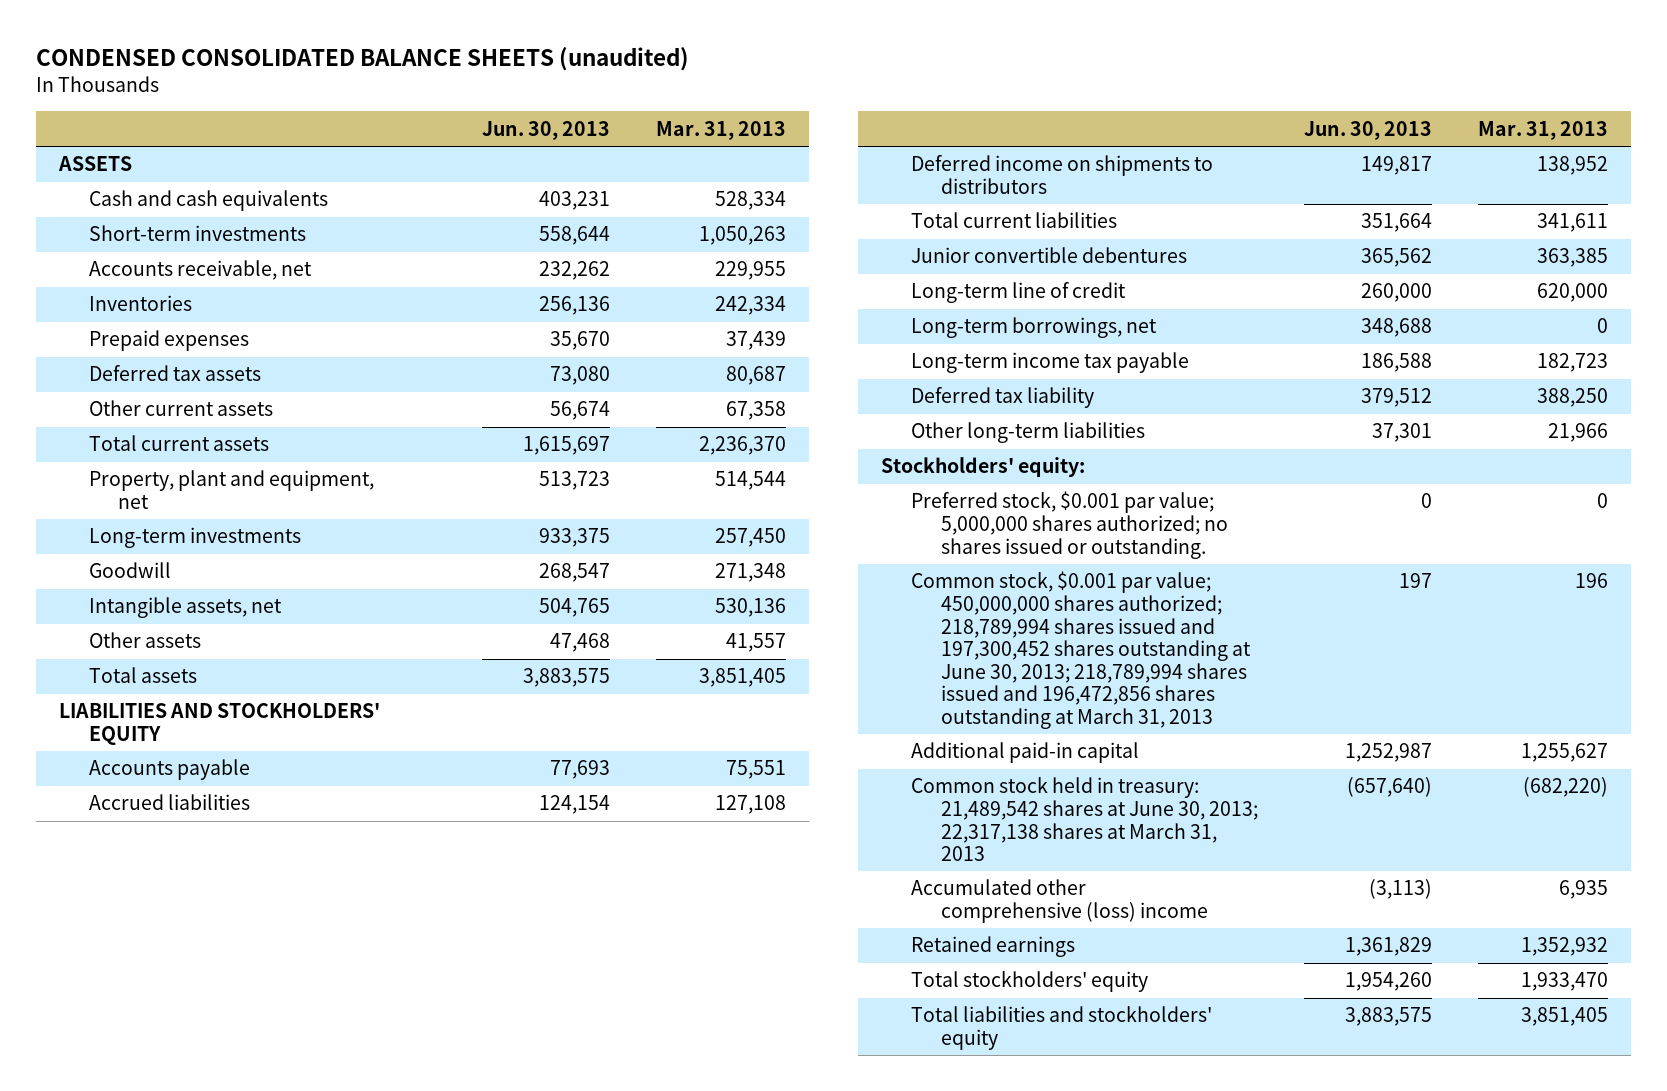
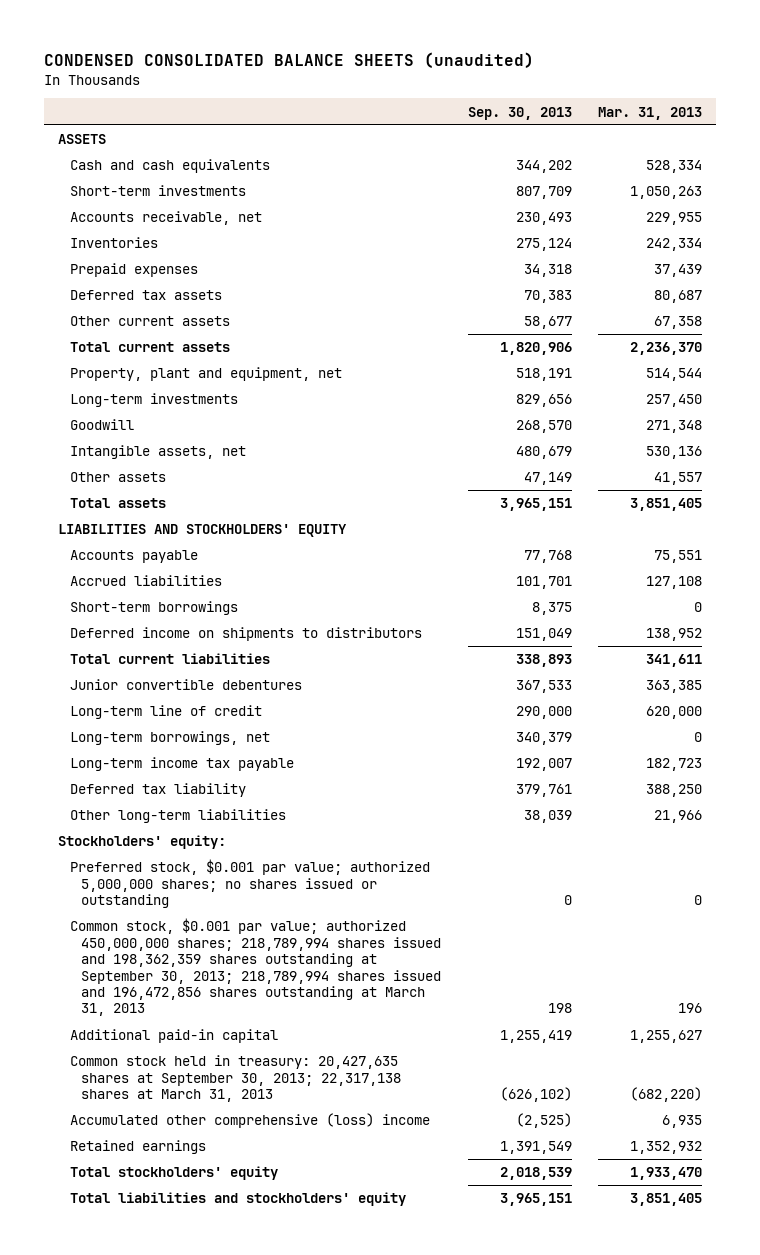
- | Jun. 30, 2013 | Mar. 31, 2013
+ | Sep. 30, 2013 | Mar. 31, 2013
+ Short-term borrowings | 8,375 | 0
- Preferred stock, $0.001 par value; 5,000,000 shares authorized; no shares issued or outstanding. | 0 | 0
- Common stock, $0.001 par value; 450,000,000 shares authorized; 218,789,994 shares issued and 197,300,452 shares outstanding at June 30, 2013; 218,789,994 shares issued and 196,472,856 shares outstanding at March 31, 2013 | 197 | 196
+ Preferred stock, $0.001 par value; authorized 5,000,000 shares; no shares issued or outstanding | 0 | 0
+ Common stock, $0.001 par value; authorized 450,000,000 shares; 218,789,994 shares issued and 198,362,359 shares outstanding at September 30, 2013; 218,789,994 shares issued and 196,472,856 shares outstanding at March 31, 2013 | 198 | 196
- Common stock held in treasury: 21,489,542 shares at June 30, 2013; 22,317,138 shares at March 31, 2013 | (657,640) | (682,220)
+ Common stock held in treasury: 20,427,635 shares at September 30, 2013; 22,317,138 shares at March 31, 2013 | (626,102) | (682,220)

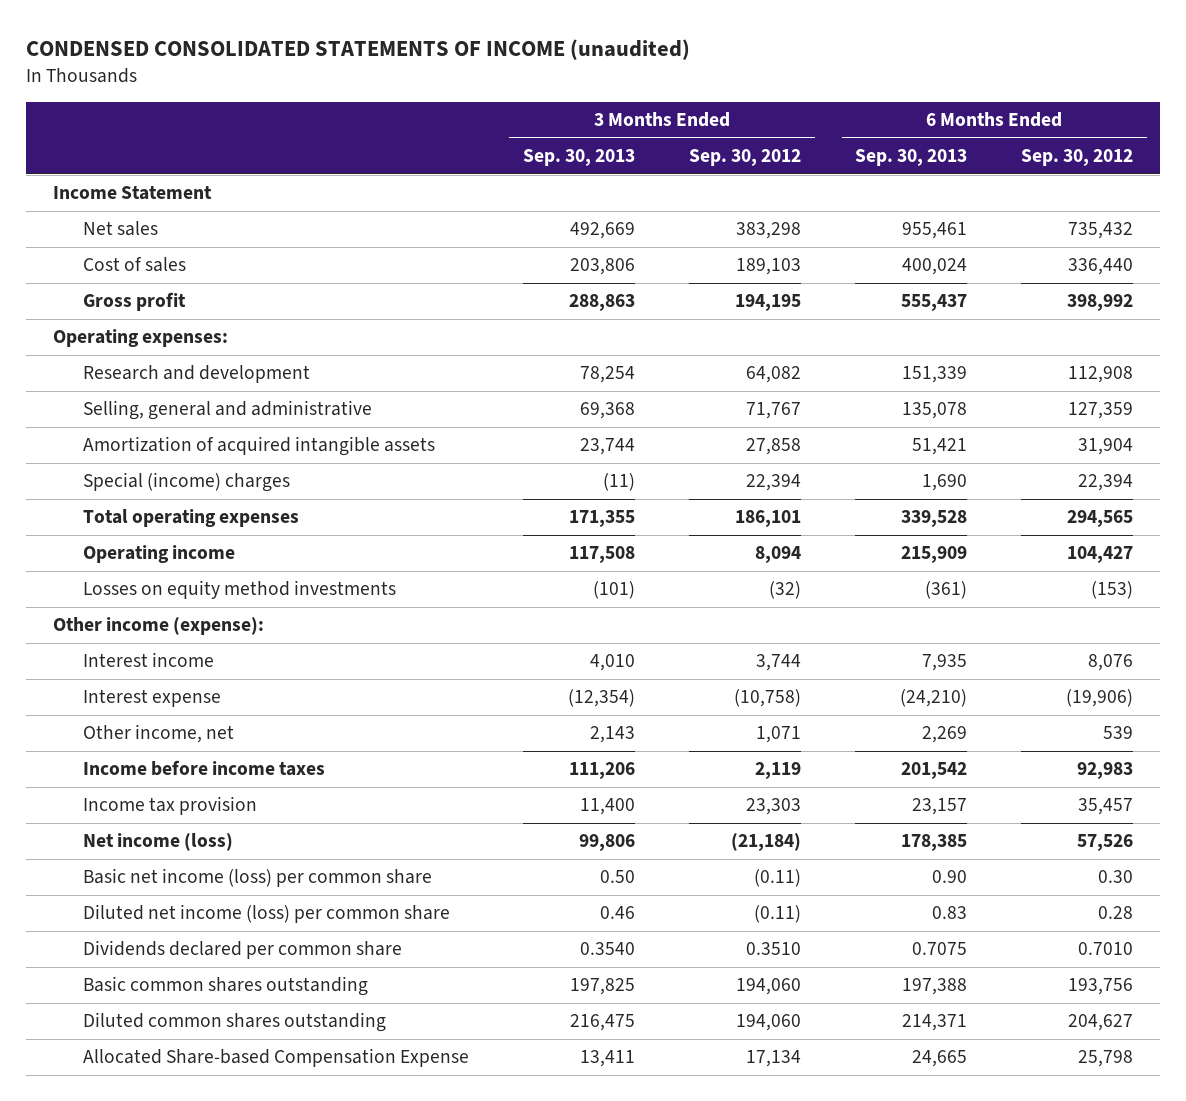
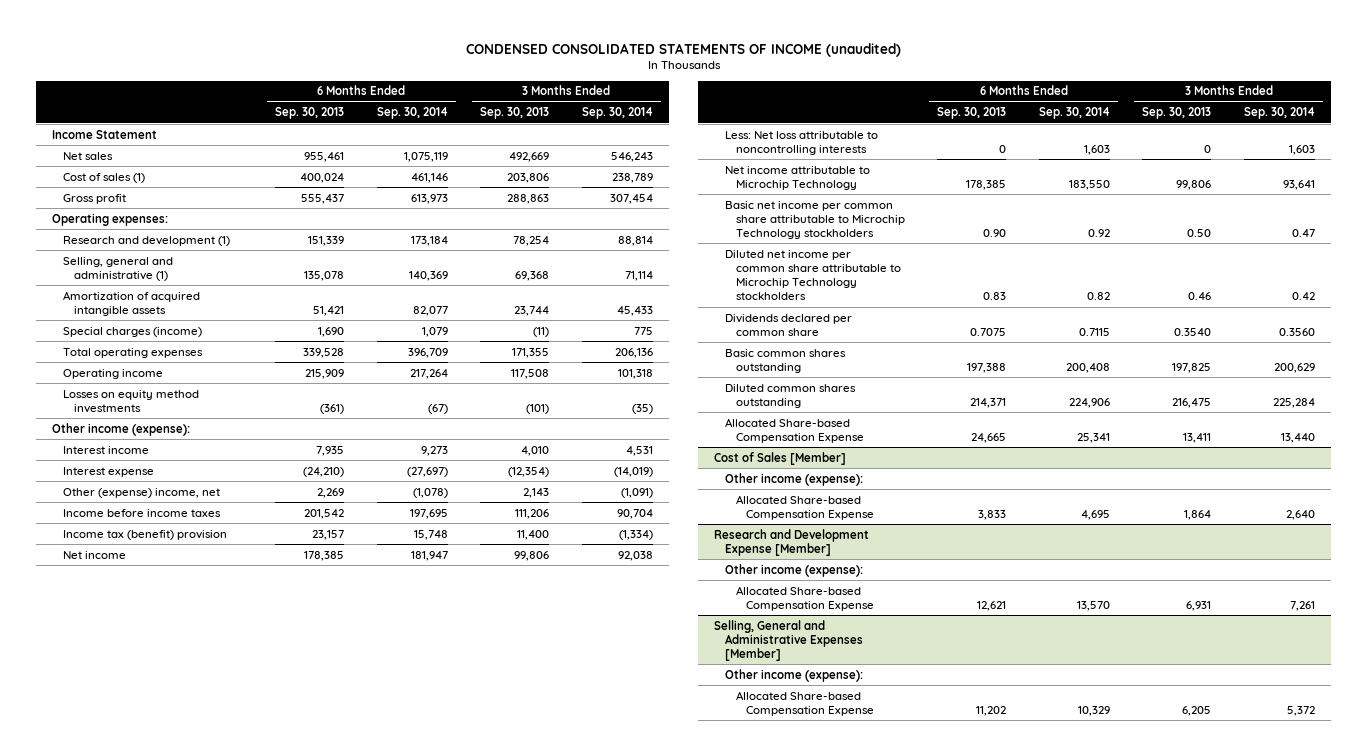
- | 3 Months Ended Sep. 30, 2013 | 3 Months Ended Sep. 30, 2012 | 6 Months Ended Sep. 30, 2013 | 6 Months Ended Sep. 30, 2012
+ | 6 Months Ended Sep. 30, 2013 | 6 Months Ended Sep. 30, 2014 | 3 Months Ended Sep. 30, 2013 | 3 Months Ended Sep. 30, 2014
- Cost of sales | 203,806 | 189,103 | 400,024 | 336,440
+ Cost of sales (1) | 400,024 | 461,146 | 203,806 | 238,789
- Research and development | 78,254 | 64,082 | 151,339 | 112,908
- Selling, general and administrative | 69,368 | 71,767 | 135,078 | 127,359
+ Research and development (1) | 151,339 | 173,184 | 78,254 | 88,814
+ Selling, general and administrative (1) | 135,078 | 140,369 | 69,368 | 71,114
- Special (income) charges | (11) | 22,394 | 1,690 | 22,394
+ Special charges (income) | 1,690 | 1,079 | (11) | 775
- Other income, net | 2,143 | 1,071 | 2,269 | 539
+ Other (expense) income, net | 2,269 | (1,078) | 2,143 | (1,091)
- Income tax provision | 11,400 | 23,303 | 23,157 | 35,457
- Net income (loss) | 99,806 | (21,184) | 178,385 | 57,526
- Basic net income (loss) per common share | 0.50 | (0.11) | 0.90 | 0.30
- Diluted net income (loss) per common share | 0.46 | (0.11) | 0.83 | 0.28
+ Income tax (benefit) provision | 23,157 | 15,748 | 11,400 | (1,334)
+ Net income | 178,385 | 181,947 | 99,806 | 92,038
+ Less: Net loss attributable to noncontrolling interests | 0 | 1,603 | 0 | 1,603
+ Net income attributable to Microchip Technology | 178,385 | 183,550 | 99,806 | 93,641
+ Basic net income per common share attributable to Microchip Technology stockholders | 0.90 | 0.92 | 0.50 | 0.47
+ Diluted net income per common share attributable to Microchip Technology stockholders | 0.83 | 0.82 | 0.46 | 0.42
+ Cost of Sales [Member]
+ Other income (expense):
+ Allocated Share-based Compensation Expense | 3,833 | 4,695 | 1,864 | 2,640
+ Research and Development Expense [Member]
+ Other income (expense):
+ Allocated Share-based Compensation Expense | 12,621 | 13,570 | 6,931 | 7,261
+ Selling, General and Administrative Expenses [Member]
+ Other income (expense):
+ Allocated Share-based Compensation Expense | 11,202 | 10,329 | 6,205 | 5,372

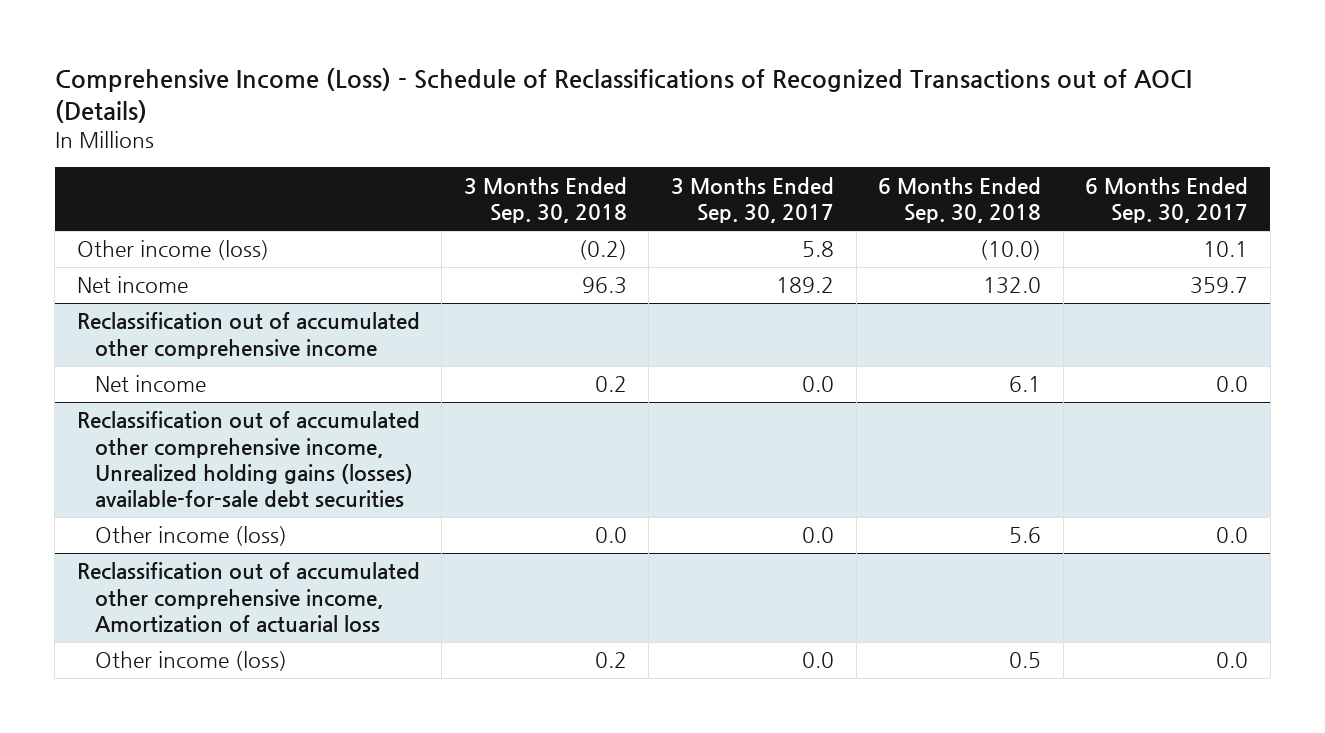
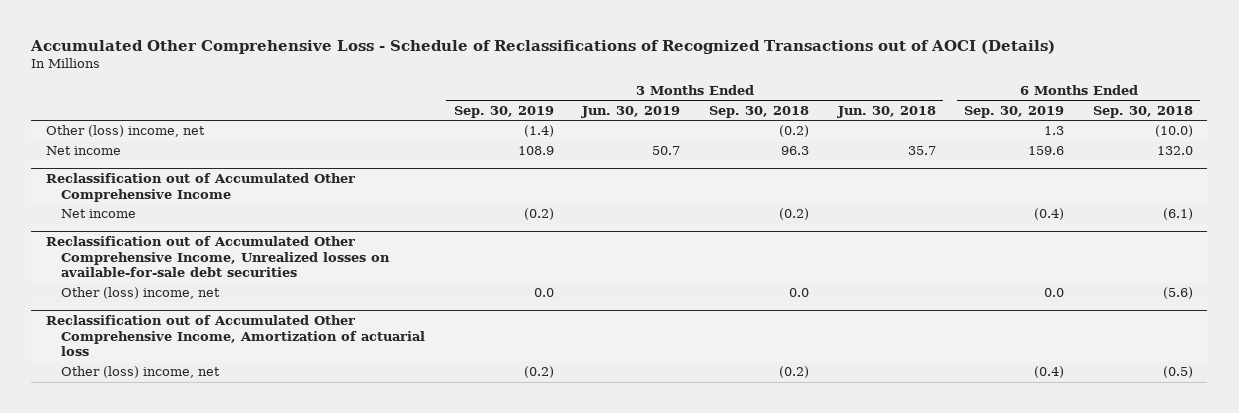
- Comprehensive Income (Loss) - Schedule of Reclassifications of Recognized Transactions out of AOCI (Details)
+ Accumulated Other Comprehensive Loss - Schedule of Reclassifications of Recognized Transactions out of AOCI (Details)
- | 3 Months Ended Sep. 30, 2018 | 3 Months Ended Sep. 30, 2017 | 6 Months Ended Sep. 30, 2018 | 6 Months Ended Sep. 30, 2017
+ | 3 Months Ended Sep. 30, 2019 | 3 Months Ended Jun. 30, 2019 | 3 Months Ended Sep. 30, 2018 | 3 Months Ended Jun. 30, 2018 | 6 Months Ended Sep. 30, 2019 | 6 Months Ended Sep. 30, 2018
- Other income (loss) | (0.2) | 5.8 | (10.0) | 10.1
+ Other (loss) income, net | (1.4) | | (0.2) | | 1.3 | (10.0)
- Reclassification out of accumulated other comprehensive income
- Net income | 0.2 | 0.0 | 6.1 | 0.0
- Reclassification out of accumulated other comprehensive income, Unrealized holding gains (losses) available-for-sale debt securities
- Other income (loss) | 0.0 | 0.0 | 5.6 | 0.0
- Reclassification out of accumulated other comprehensive income, Amortization of actuarial loss
- Other income (loss) | 0.2 | 0.0 | 0.5 | 0.0
+ Reclassification out of Accumulated Other Comprehensive Income
+ Net income | (0.2) | | (0.2) | | (0.4) | (6.1)
+ Reclassification out of Accumulated Other Comprehensive Income, Unrealized losses on available-for-sale debt securities
+ Other (loss) income, net | 0.0 | | 0.0 | | 0.0 | (5.6)
+ Reclassification out of Accumulated Other Comprehensive Income, Amortization of actuarial loss
+ Other (loss) income, net | (0.2) | | (0.2) | | (0.4) | (0.5)

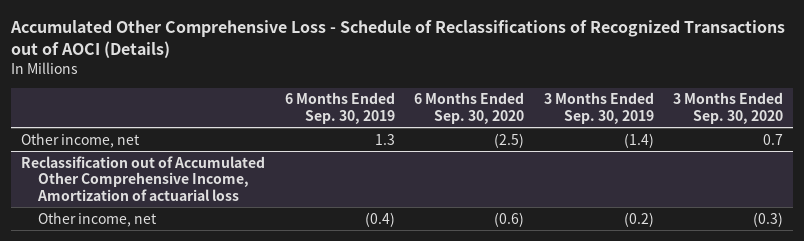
- | 3 Months Ended Sep. 30, 2019 | 3 Months Ended Jun. 30, 2019 | 3 Months Ended Sep. 30, 2018 | 3 Months Ended Jun. 30, 2018 | 6 Months Ended Sep. 30, 2019 | 6 Months Ended Sep. 30, 2018
+ | 6 Months Ended Sep. 30, 2019 | 6 Months Ended Sep. 30, 2020 | 3 Months Ended Sep. 30, 2019 | 3 Months Ended Sep. 30, 2020
- Other (loss) income, net | (1.4) | | (0.2) | | 1.3 | (10.0)
- Net income | 108.9 | 50.7 | 96.3 | 35.7 | 159.6 | 132.0
- Reclassification out of Accumulated Other Comprehensive Income
- Net income | (0.2) | | (0.2) | | (0.4) | (6.1)
- Reclassification out of Accumulated Other Comprehensive Income, Unrealized losses on available-for-sale debt securities
- Other (loss) income, net | 0.0 | | 0.0 | | 0.0 | (5.6)
+ Other income, net | 1.3 | (2.5) | (1.4) | 0.7
@ Reclassification out of Accumulated Other Comprehensive Income, Amortization of actuarial loss
- Other (loss) income, net | (0.2) | | (0.2) | | (0.4) | (0.5)
+ Other income, net | (0.4) | (0.6) | (0.2) | (0.3)

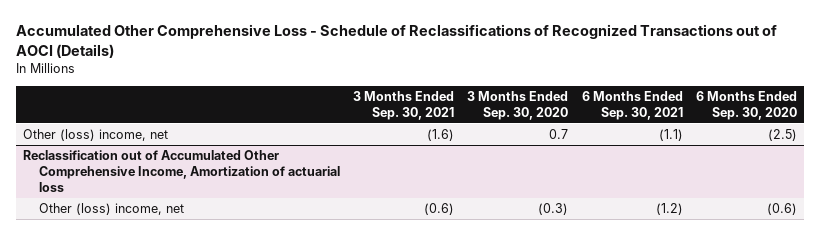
- | 6 Months Ended Sep. 30, 2019 | 6 Months Ended Sep. 30, 2020 | 3 Months Ended Sep. 30, 2019 | 3 Months Ended Sep. 30, 2020
+ | 3 Months Ended Sep. 30, 2021 | 3 Months Ended Sep. 30, 2020 | 6 Months Ended Sep. 30, 2021 | 6 Months Ended Sep. 30, 2020
- Other income, net | 1.3 | (2.5) | (1.4) | 0.7
+ Other (loss) income, net | (1.6) | 0.7 | (1.1) | (2.5)
@ Reclassification out of Accumulated Other Comprehensive Income, Amortization of actuarial loss
- Other income, net | (0.4) | (0.6) | (0.2) | (0.3)
+ Other (loss) income, net | (0.6) | (0.3) | (1.2) | (0.6)

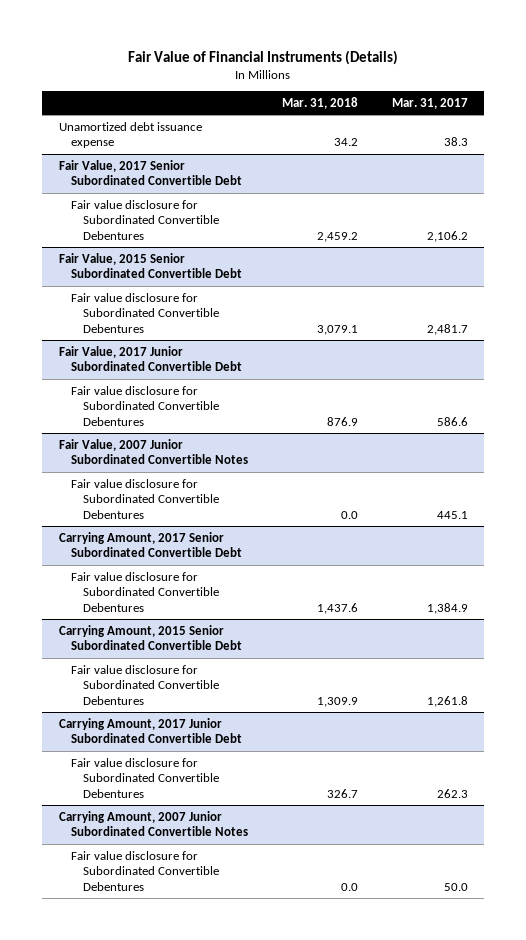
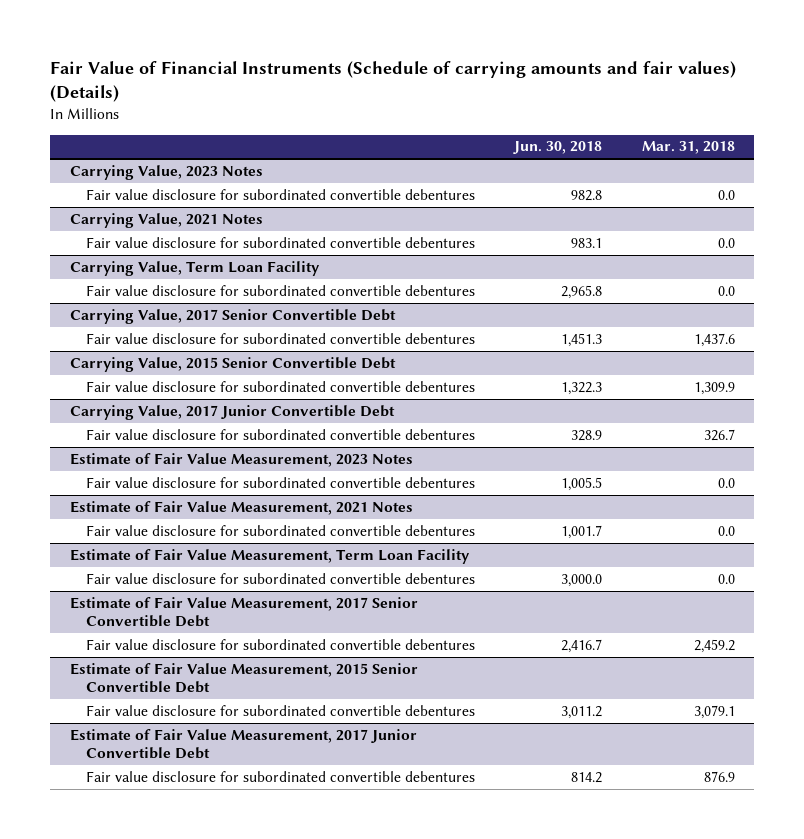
- Fair Value of Financial Instruments (Details)
+ Fair Value of Financial Instruments (Schedule of carrying amounts and fair values) (Details)
- | Mar. 31, 2018 | Mar. 31, 2017
+ | Jun. 30, 2018 | Mar. 31, 2018
- Unamortized debt issuance expense | 34.2 | 38.3
- Fair Value, 2017 Senior Subordinated Convertible Debt
- Fair value disclosure for Subordinated Convertible Debentures | 2,459.2 | 2,106.2
- Fair Value, 2015 Senior Subordinated Convertible Debt
- Fair value disclosure for Subordinated Convertible Debentures | 3,079.1 | 2,481.7
- Fair Value, 2017 Junior Subordinated Convertible Debt
- Fair value disclosure for Subordinated Convertible Debentures | 876.9 | 586.6
- Fair Value, 2007 Junior Subordinated Convertible Notes
- Fair value disclosure for Subordinated Convertible Debentures | 0.0 | 445.1
- Carrying Amount, 2017 Senior Subordinated Convertible Debt
- Fair value disclosure for Subordinated Convertible Debentures | 1,437.6 | 1,384.9
- Carrying Amount, 2015 Senior Subordinated Convertible Debt
- Fair value disclosure for Subordinated Convertible Debentures | 1,309.9 | 1,261.8
- Carrying Amount, 2017 Junior Subordinated Convertible Debt
- Fair value disclosure for Subordinated Convertible Debentures | 326.7 | 262.3
- Carrying Amount, 2007 Junior Subordinated Convertible Notes
- Fair value disclosure for Subordinated Convertible Debentures | 0.0 | 50.0
+ Carrying Value, 2023 Notes
+ Fair value disclosure for subordinated convertible debentures | 982.8 | 0.0
+ Carrying Value, 2021 Notes
+ Fair value disclosure for subordinated convertible debentures | 983.1 | 0.0
+ Carrying Value, Term Loan Facility
+ Fair value disclosure for subordinated convertible debentures | 2,965.8 | 0.0
+ Carrying Value, 2017 Senior Convertible Debt
+ Fair value disclosure for subordinated convertible debentures | 1,451.3 | 1,437.6
+ Carrying Value, 2015 Senior Convertible Debt
+ Fair value disclosure for subordinated convertible debentures | 1,322.3 | 1,309.9
+ Carrying Value, 2017 Junior Convertible Debt
+ Fair value disclosure for subordinated convertible debentures | 328.9 | 326.7
+ Estimate of Fair Value Measurement, 2023 Notes
+ Fair value disclosure for subordinated convertible debentures | 1,005.5 | 0.0
+ Estimate of Fair Value Measurement, 2021 Notes
+ Fair value disclosure for subordinated convertible debentures | 1,001.7 | 0.0
+ Estimate of Fair Value Measurement, Term Loan Facility
+ Fair value disclosure for subordinated convertible debentures | 3,000.0 | 0.0
+ Estimate of Fair Value Measurement, 2017 Senior Convertible Debt
+ Fair value disclosure for subordinated convertible debentures | 2,416.7 | 2,459.2
+ Estimate of Fair Value Measurement, 2015 Senior Convertible Debt
+ Fair value disclosure for subordinated convertible debentures | 3,011.2 | 3,079.1
+ Estimate of Fair Value Measurement, 2017 Junior Convertible Debt
+ Fair value disclosure for subordinated convertible debentures | 814.2 | 876.9

